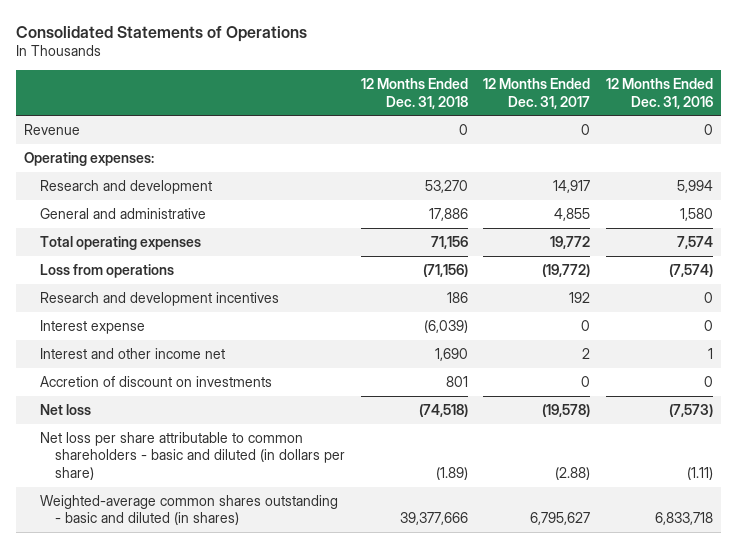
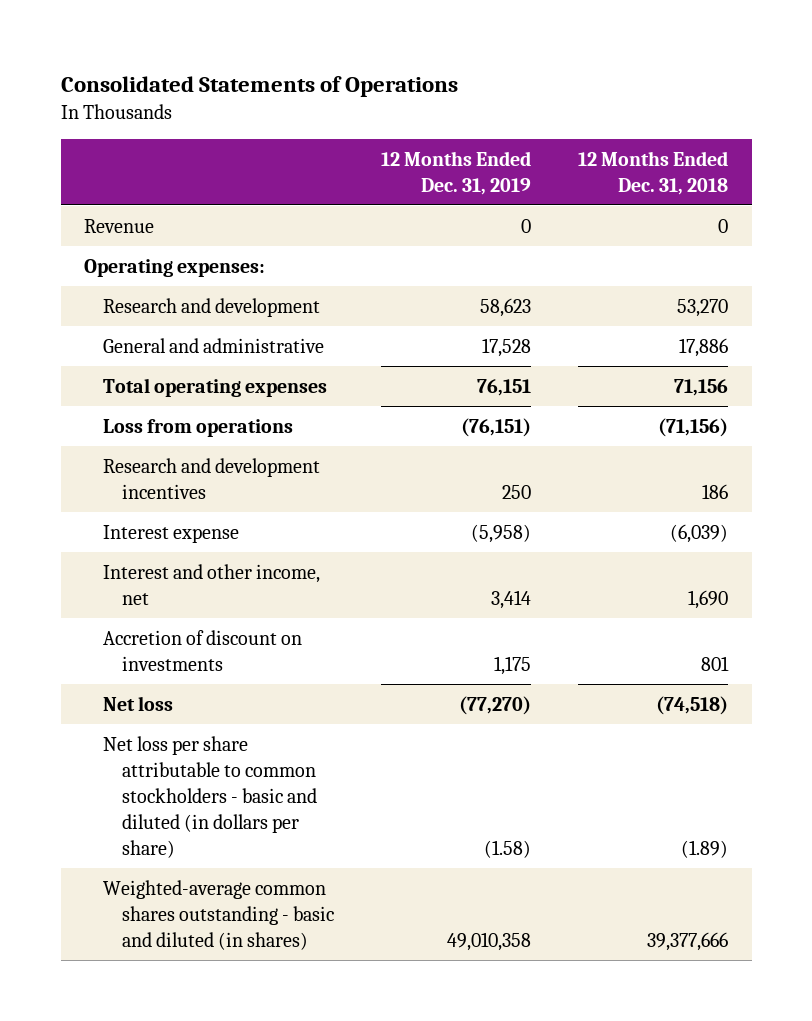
- | 12 Months Ended Dec. 31, 2018 | 12 Months Ended Dec. 31, 2017 | 12 Months Ended Dec. 31, 2016
+ | 12 Months Ended Dec. 31, 2019 | 12 Months Ended Dec. 31, 2018
- Interest and other income net | 1,690 | 2 | 1
+ Interest and other income, net | 3,414 | 1,690
- Net loss per share attributable to common shareholders - basic and diluted (in dollars per share) | (1.89) | (2.88) | (1.11)
+ Net loss per share attributable to common stockholders - basic and diluted (in dollars per share) | (1.58) | (1.89)

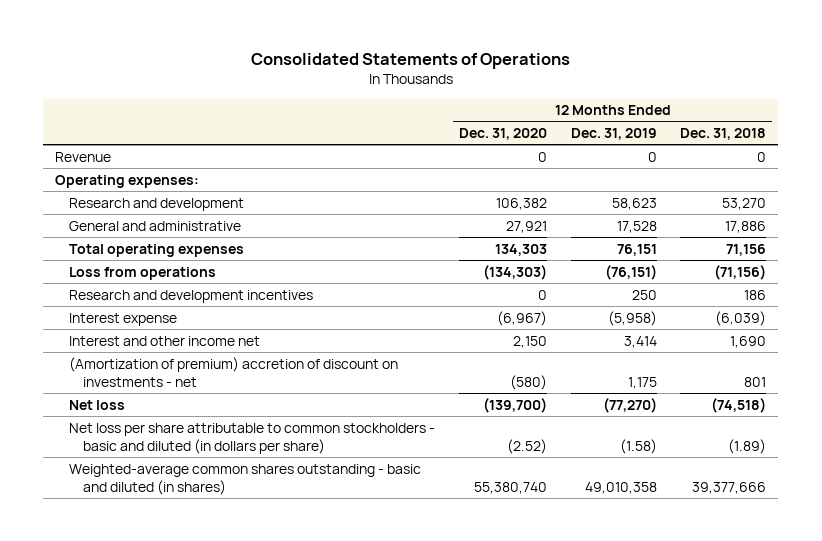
- | 12 Months Ended Dec. 31, 2019 | 12 Months Ended Dec. 31, 2018
+ | 12 Months Ended Dec. 31, 2020 | 12 Months Ended Dec. 31, 2019 | 12 Months Ended Dec. 31, 2018
- Interest and other income, net | 3,414 | 1,690
- Accretion of discount on investments | 1,175 | 801
+ Interest and other income net | 2,150 | 3,414 | 1,690
+ (Amortization of premium) accretion of discount on investments - net | (580) | 1,175 | 801

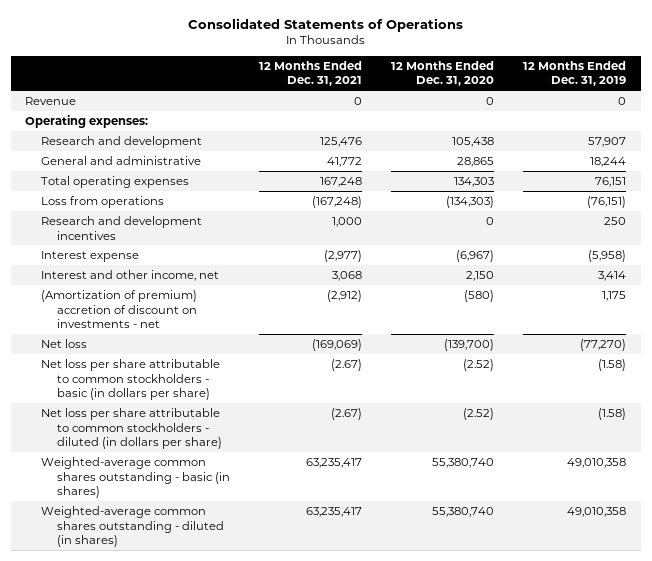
- | 12 Months Ended Dec. 31, 2020 | 12 Months Ended Dec. 31, 2019 | 12 Months Ended Dec. 31, 2018
+ | 12 Months Ended Dec. 31, 2021 | 12 Months Ended Dec. 31, 2020 | 12 Months Ended Dec. 31, 2019
- Research and development | 106,382 | 58,623 | 53,270
- General and administrative | 27,921 | 17,528 | 17,886
+ Research and development | 125,476 | 105,438 | 57,907
+ General and administrative | 41,772 | 28,865 | 18,244
- Interest and other income net | 2,150 | 3,414 | 1,690
+ Interest and other income, net | 3,068 | 2,150 | 3,414
- Net loss per share attributable to common stockholders - basic and diluted (in dollars per share) | (2.52) | (1.58) | (1.89)
- Weighted-average common shares outstanding - basic and diluted (in shares) | 55,380,740 | 49,010,358 | 39,377,666
+ Net loss per share attributable to common stockholders - basic (in dollars per share) | (2.67) | (2.52) | (1.58)
+ Net loss per share attributable to common stockholders - diluted (in dollars per share) | (2.67) | (2.52) | (1.58)
+ Weighted-average common shares outstanding - basic (in shares) | 63,235,417 | 55,380,740 | 49,010,358
+ Weighted-average common shares outstanding - diluted (in shares) | 63,235,417 | 55,380,740 | 49,010,358

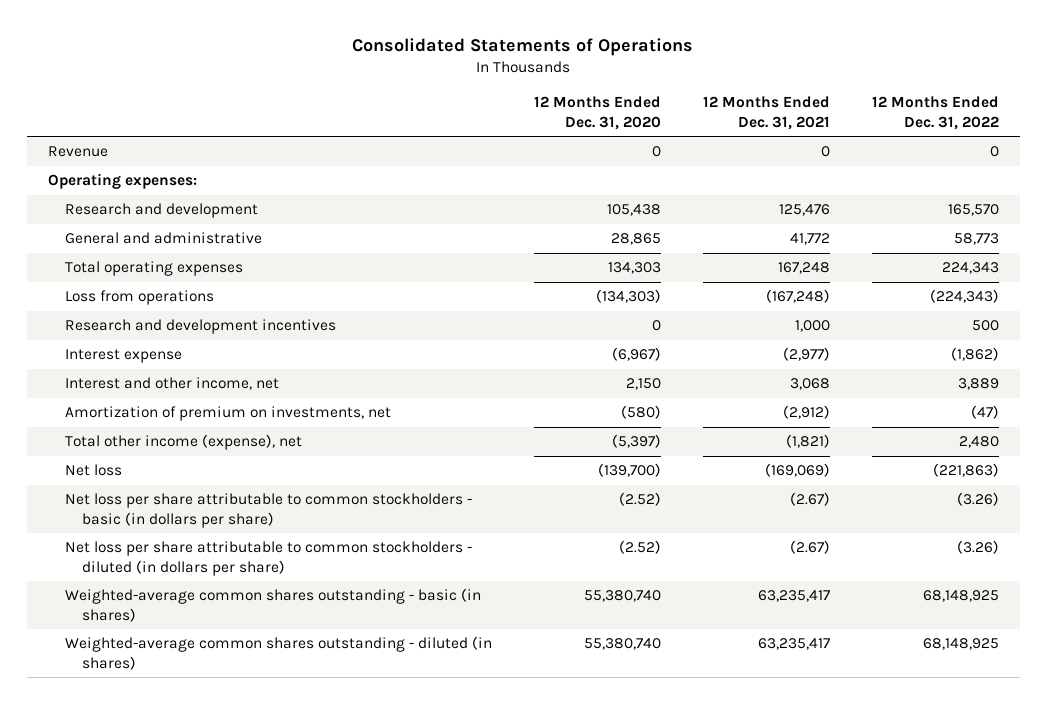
- | 12 Months Ended Dec. 31, 2021 | 12 Months Ended Dec. 31, 2020 | 12 Months Ended Dec. 31, 2019
+ | 12 Months Ended Dec. 31, 2020 | 12 Months Ended Dec. 31, 2021 | 12 Months Ended Dec. 31, 2022
- (Amortization of premium) accretion of discount on investments - net | (2,912) | (580) | 1,175
+ Amortization of premium on investments, net | (580) | (2,912) | (47)
+ Total other income (expense), net | (5,397) | (1,821) | 2,480

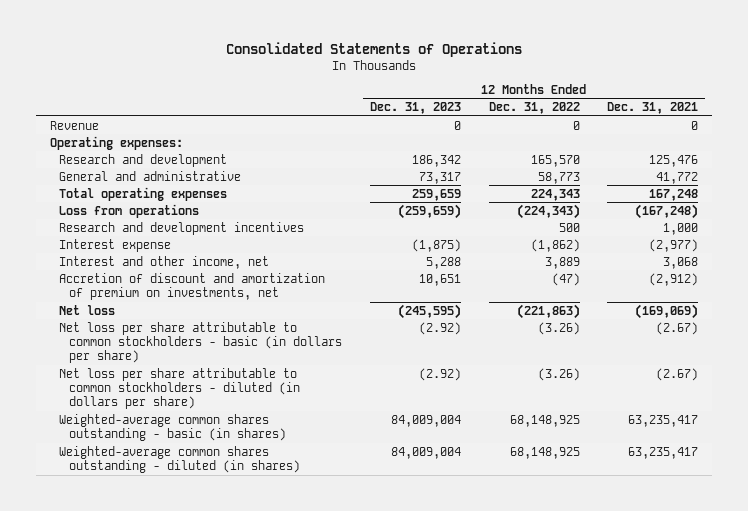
- | 12 Months Ended Dec. 31, 2020 | 12 Months Ended Dec. 31, 2021 | 12 Months Ended Dec. 31, 2022
+ | 12 Months Ended Dec. 31, 2023 | 12 Months Ended Dec. 31, 2022 | 12 Months Ended Dec. 31, 2021
- Amortization of premium on investments, net | (580) | (2,912) | (47)
- Total other income (expense), net | (5,397) | (1,821) | 2,480
+ Accretion of discount and amortization of premium on investments, net | 10,651 | (47) | (2,912)

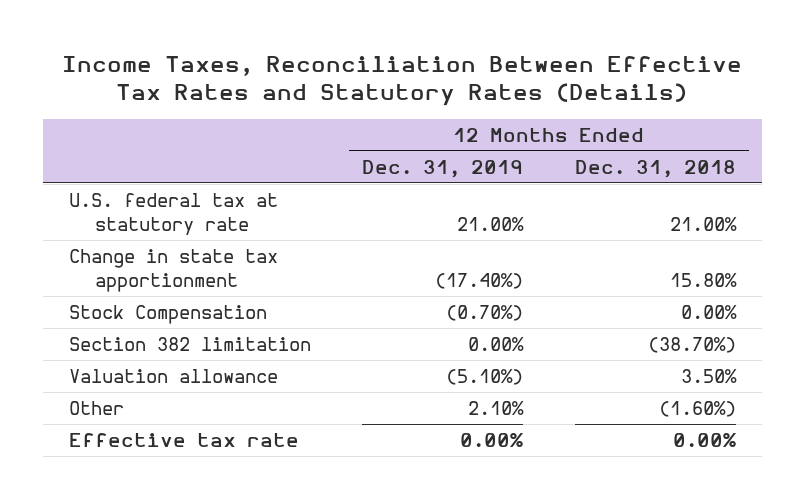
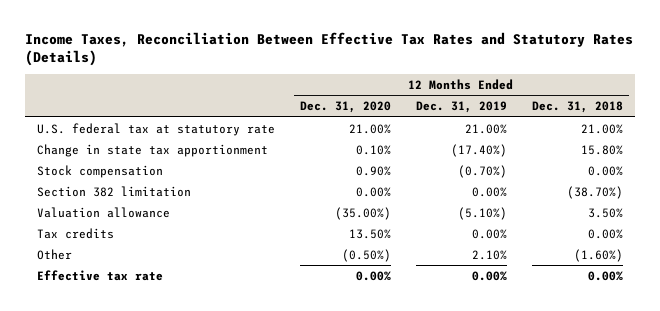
- | 12 Months Ended Dec. 31, 2019 | 12 Months Ended Dec. 31, 2018
+ | 12 Months Ended Dec. 31, 2020 | 12 Months Ended Dec. 31, 2019 | 12 Months Ended Dec. 31, 2018
- Stock Compensation | (0.70%) | 0.00%
+ Stock compensation | 0.90% | (0.70%) | 0.00%
+ Tax credits | 13.50% | 0.00% | 0.00%

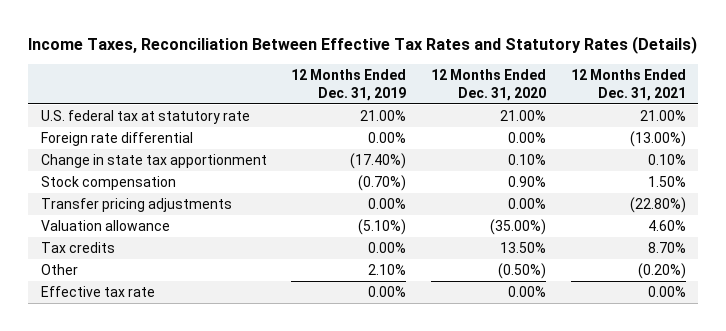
- | 12 Months Ended Dec. 31, 2020 | 12 Months Ended Dec. 31, 2019 | 12 Months Ended Dec. 31, 2018
+ | 12 Months Ended Dec. 31, 2019 | 12 Months Ended Dec. 31, 2020 | 12 Months Ended Dec. 31, 2021
+ Foreign rate differential | 0.00% | 0.00% | (13.00%)
- Section 382 limitation | 0.00% | 0.00% | (38.70%)
+ Transfer pricing adjustments | 0.00% | 0.00% | (22.80%)

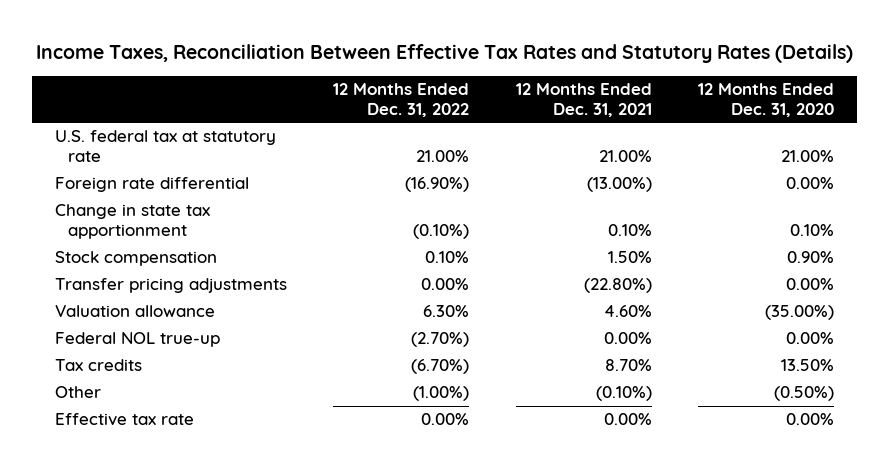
- | 12 Months Ended Dec. 31, 2019 | 12 Months Ended Dec. 31, 2020 | 12 Months Ended Dec. 31, 2021
+ | 12 Months Ended Dec. 31, 2022 | 12 Months Ended Dec. 31, 2021 | 12 Months Ended Dec. 31, 2020
+ Federal NOL true-up | (2.70%) | 0.00% | 0.00%
- Other | 2.10% | (0.50%) | (0.20%)
+ Other | (1.00%) | (0.10%) | (0.50%)

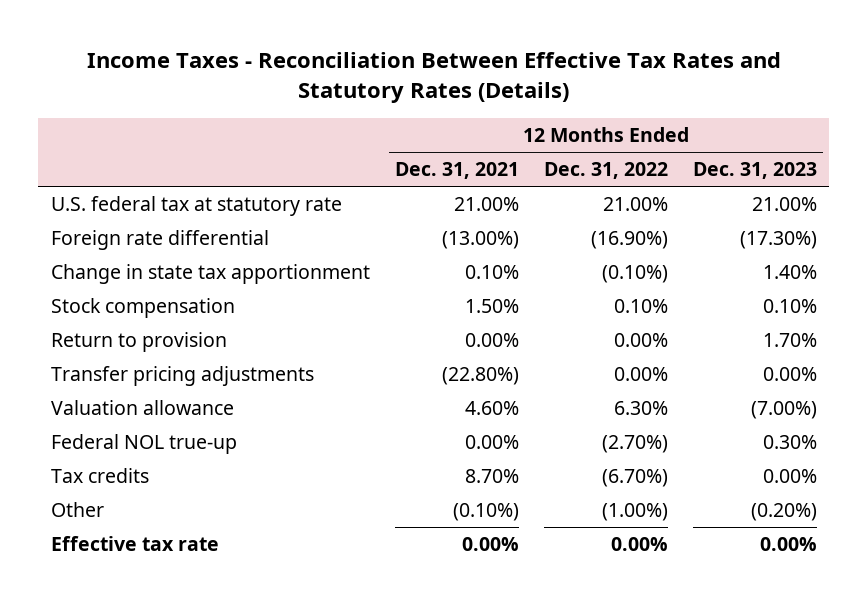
- Income Taxes, Reconciliation Between Effective Tax Rates and Statutory Rates (Details)
+ Income Taxes - Reconciliation Between Effective Tax Rates and Statutory Rates (Details)
- | 12 Months Ended Dec. 31, 2022 | 12 Months Ended Dec. 31, 2021 | 12 Months Ended Dec. 31, 2020
+ | 12 Months Ended Dec. 31, 2021 | 12 Months Ended Dec. 31, 2022 | 12 Months Ended Dec. 31, 2023
+ Return to provision | 0.00% | 0.00% | 1.70%

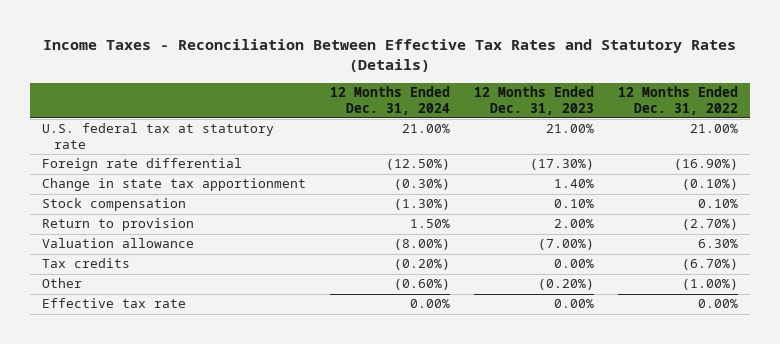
- | 12 Months Ended Dec. 31, 2021 | 12 Months Ended Dec. 31, 2022 | 12 Months Ended Dec. 31, 2023
+ | 12 Months Ended Dec. 31, 2024 | 12 Months Ended Dec. 31, 2023 | 12 Months Ended Dec. 31, 2022
- Return to provision | 0.00% | 0.00% | 1.70%
- Transfer pricing adjustments | (22.80%) | 0.00% | 0.00%
+ Return to provision | 1.50% | 2.00% | (2.70%)
- Federal NOL true-up | 0.00% | (2.70%) | 0.30%

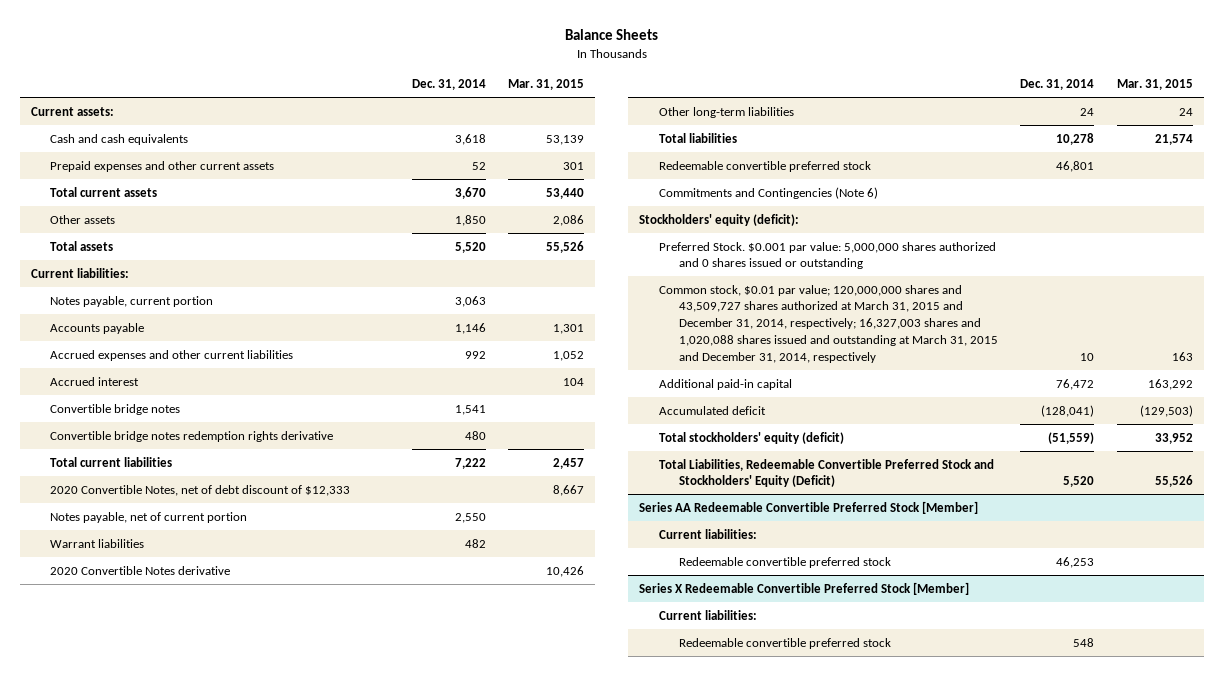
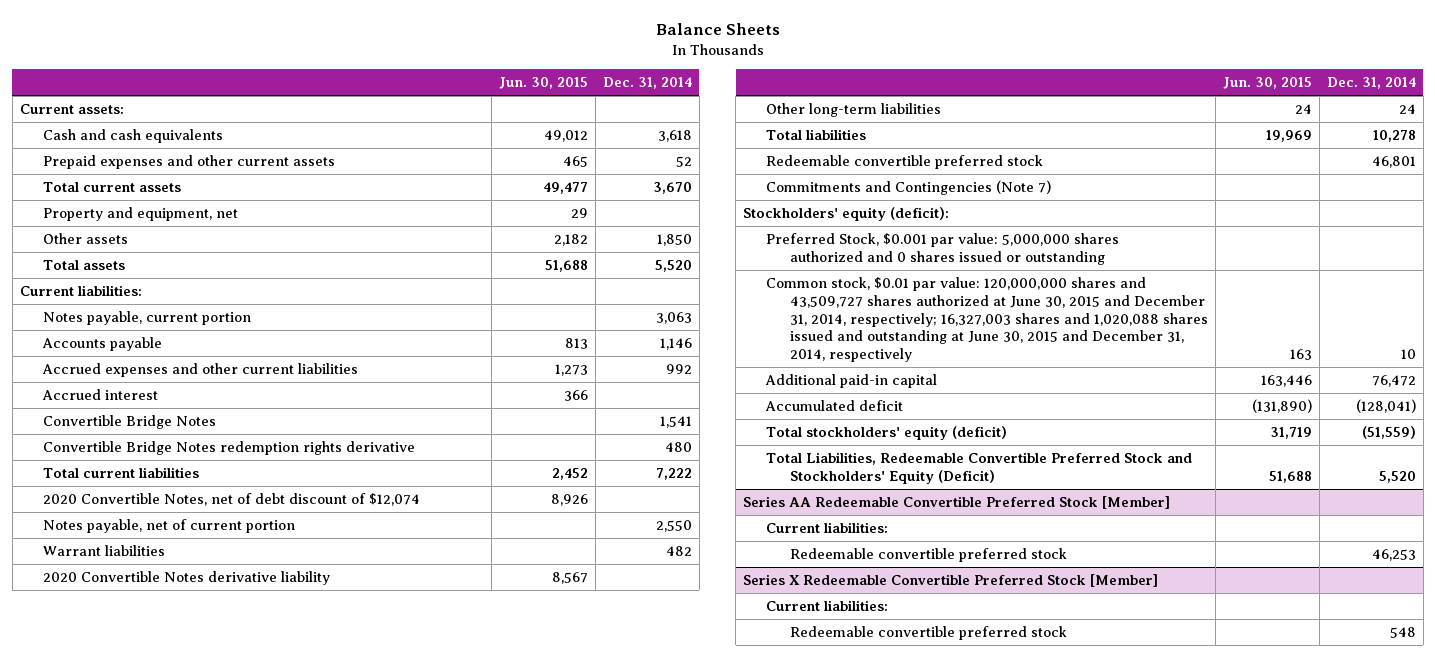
- | Dec. 31, 2014 | Mar. 31, 2015
+ | Jun. 30, 2015 | Dec. 31, 2014
+ Property and equipment, net | 29 |
- Convertible bridge notes | 1,541 |
- Convertible bridge notes redemption rights derivative | 480 |
+ Convertible Bridge Notes | | 1,541
+ Convertible Bridge Notes redemption rights derivative | | 480
- 2020 Convertible Notes, net of debt discount of $12,333 | | 8,667
+ 2020 Convertible Notes, net of debt discount of $12,074 | 8,926 |
- 2020 Convertible Notes derivative | | 10,426
+ 2020 Convertible Notes derivative liability | 8,567 |
- Commitments and Contingencies (Note 6)
+ Commitments and Contingencies (Note 7)
- Preferred Stock. $0.001 par value: 5,000,000 shares authorized and 0 shares issued or outstanding
- Common stock, $0.01 par value; 120,000,000 shares and 43,509,727 shares authorized at March 31, 2015 and December 31, 2014, respectively; 16,327,003 shares and 1,020,088 shares issued and outstanding at March 31, 2015 and December 31, 2014, respectively | 10 | 163
+ Preferred Stock, $0.001 par value: 5,000,000 shares authorized and 0 shares issued or outstanding
+ Common stock, $0.01 par value: 120,000,000 shares and 43,509,727 shares authorized at June 30, 2015 and December 31, 2014, respectively; 16,327,003 shares and 1,020,088 shares issued and outstanding at June 30, 2015 and December 31, 2014, respectively | 163 | 10

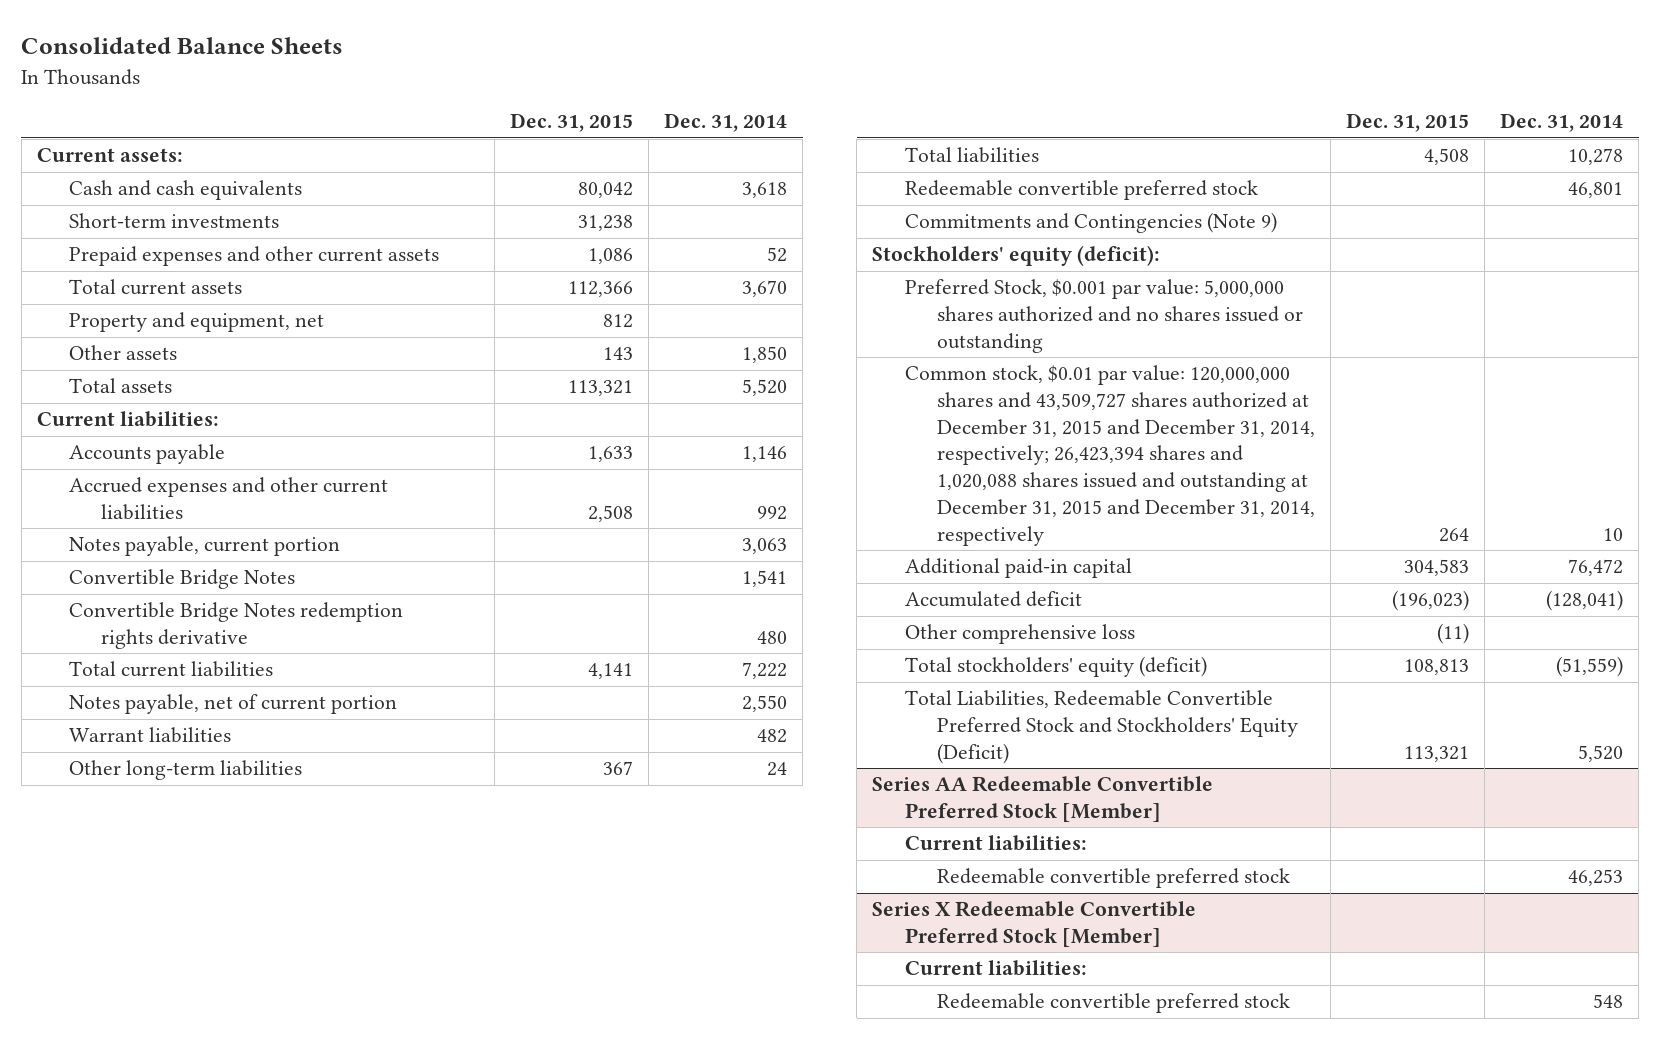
- Balance Sheets
+ Consolidated Balance Sheets
- | Jun. 30, 2015 | Dec. 31, 2014
+ | Dec. 31, 2015 | Dec. 31, 2014
+ Short-term investments | 31,238 |
- Accrued interest | 366 |
moved down: Notes payable, current portion | | 3,063
- 2020 Convertible Notes, net of debt discount of $12,074 | 8,926 |
- 2020 Convertible Notes derivative liability | 8,567 |
- Commitments and Contingencies (Note 7)
+ Commitments and Contingencies (Note 9)
- Preferred Stock, $0.001 par value: 5,000,000 shares authorized and 0 shares issued or outstanding
- Common stock, $0.01 par value: 120,000,000 shares and 43,509,727 shares authorized at June 30, 2015 and December 31, 2014, respectively; 16,327,003 shares and 1,020,088 shares issued and outstanding at June 30, 2015 and December 31, 2014, respectively | 163 | 10
+ Preferred Stock, $0.001 par value: 5,000,000 shares authorized and no shares issued or outstanding
+ Common stock, $0.01 par value: 120,000,000 shares and 43,509,727 shares authorized at December 31, 2015 and December 31, 2014, respectively; 26,423,394 shares and 1,020,088 shares issued and outstanding at December 31, 2015 and December 31, 2014, respectively | 264 | 10
+ Other comprehensive loss | (11) |

